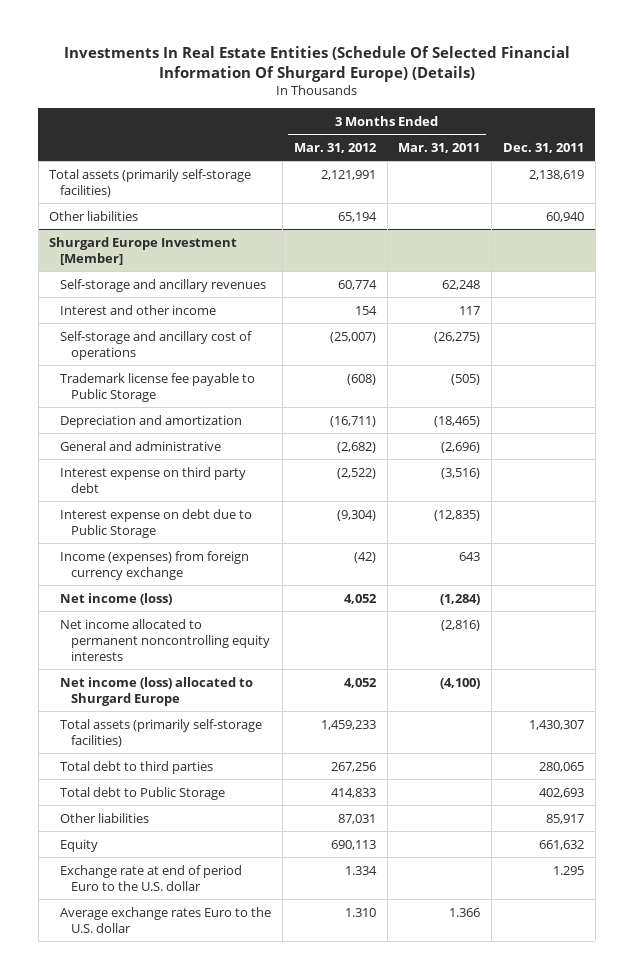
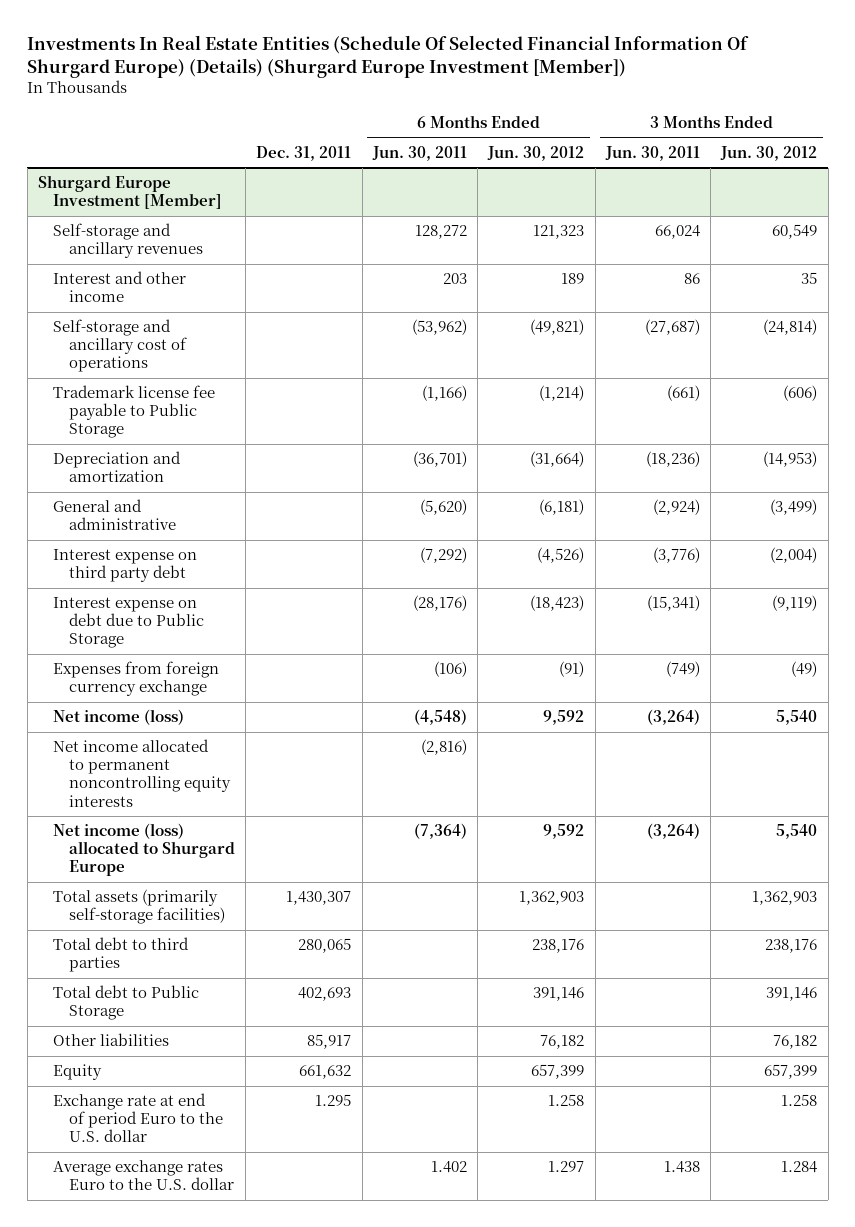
- Investments In Real Estate Entities (Schedule Of Selected Financial Information Of Shurgard Europe) (Details)
+ Investments In Real Estate Entities (Schedule Of Selected Financial Information Of Shurgard Europe) (Details) (Shurgard Europe Investment [Member])
- | 3 Months Ended Mar. 31, 2012 | 3 Months Ended Mar. 31, 2011 | Dec. 31, 2011
+ | Dec. 31, 2011 | 6 Months Ended Jun. 30, 2011 | 6 Months Ended Jun. 30, 2012 | 3 Months Ended Jun. 30, 2011 | 3 Months Ended Jun. 30, 2012
- Total assets (primarily self-storage facilities) | 2,121,991 | | 2,138,619
- Other liabilities | 65,194 | | 60,940
@ Shurgard Europe Investment [Member]
- Income (expenses) from foreign currency exchange | (42) | 643 |
+ Expenses from foreign currency exchange | | (106) | (91) | (749) | (49)

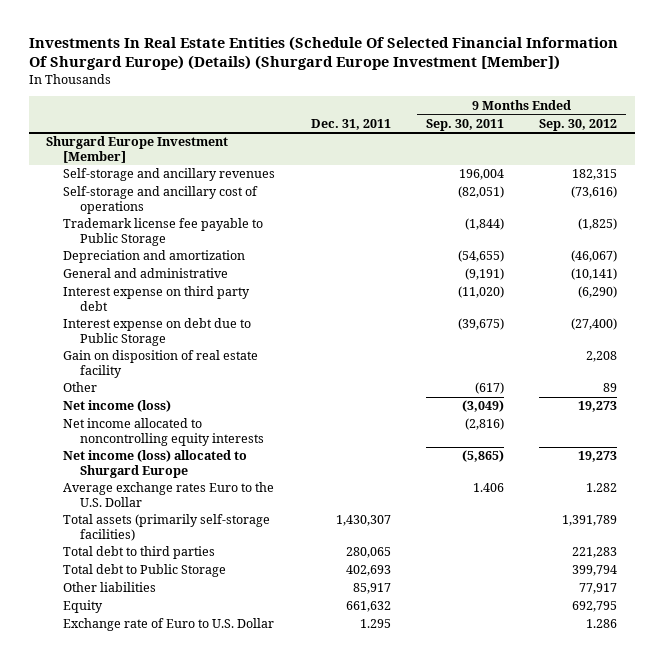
- | Dec. 31, 2011 | 6 Months Ended Jun. 30, 2011 | 6 Months Ended Jun. 30, 2012 | 3 Months Ended Jun. 30, 2011 | 3 Months Ended Jun. 30, 2012
+ | Dec. 31, 2011 | 9 Months Ended Sep. 30, 2011 | 9 Months Ended Sep. 30, 2012
@ Shurgard Europe Investment [Member]
- Interest and other income | | 203 | 189 | 86 | 35
- Expenses from foreign currency exchange | | (106) | (91) | (749) | (49)
+ Gain on disposition of real estate facility | | | 2,208
+ Other | | (617) | 89
- Net income allocated to permanent noncontrolling equity interests | | (2,816) | | |
+ Net income allocated to noncontrolling equity interests | | (2,816) |
+ Average exchange rates Euro to the U.S. Dollar | | 1.406 | 1.282
- Exchange rate at end of period Euro to the U.S. dollar | 1.295 | | 1.258 | | 1.258
- Average exchange rates Euro to the U.S. dollar | | 1.402 | 1.297 | 1.438 | 1.284
+ Exchange rate of Euro to U.S. Dollar | 1.295 | | 1.286

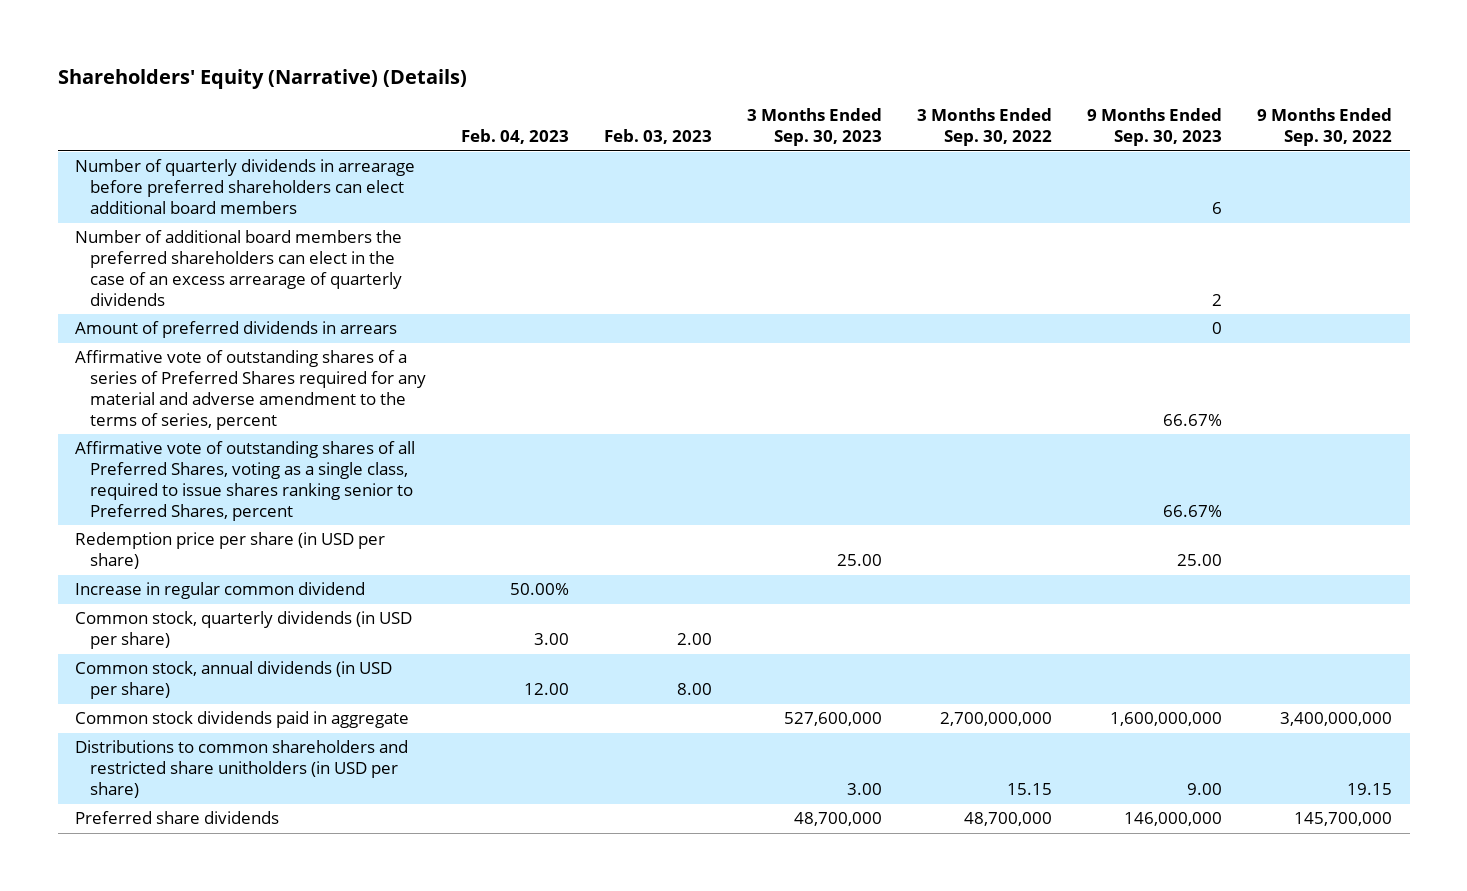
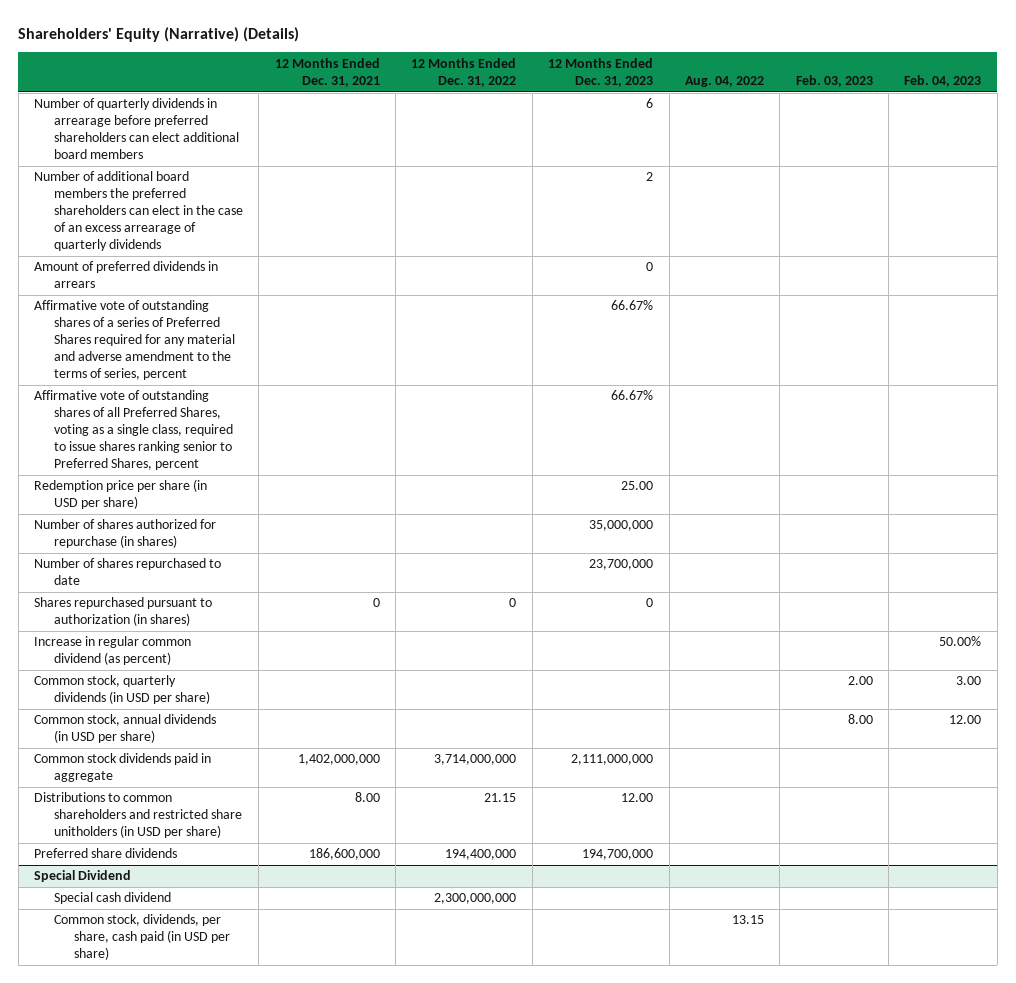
- | Feb. 04, 2023 | Feb. 03, 2023 | 3 Months Ended Sep. 30, 2023 | 3 Months Ended Sep. 30, 2022 | 9 Months Ended Sep. 30, 2023 | 9 Months Ended Sep. 30, 2022
+ | 12 Months Ended Dec. 31, 2021 | 12 Months Ended Dec. 31, 2022 | 12 Months Ended Dec. 31, 2023 | Aug. 04, 2022 | Feb. 03, 2023 | Feb. 04, 2023
- Increase in regular common dividend | 50.00% | | | | |
+ Number of shares authorized for repurchase (in shares) | | | 35,000,000 | | |
+ Number of shares repurchased to date | | | 23,700,000 | | |
+ Shares repurchased pursuant to authorization (in shares) | 0 | 0 | 0 | | |
+ Increase in regular common dividend (as percent) | | | | | | 50.00%
+ Special Dividend
+ Special cash dividend | | 2,300,000,000 | | | |
+ Common stock, dividends, per share, cash paid (in USD per share) | | | | 13.15 | |

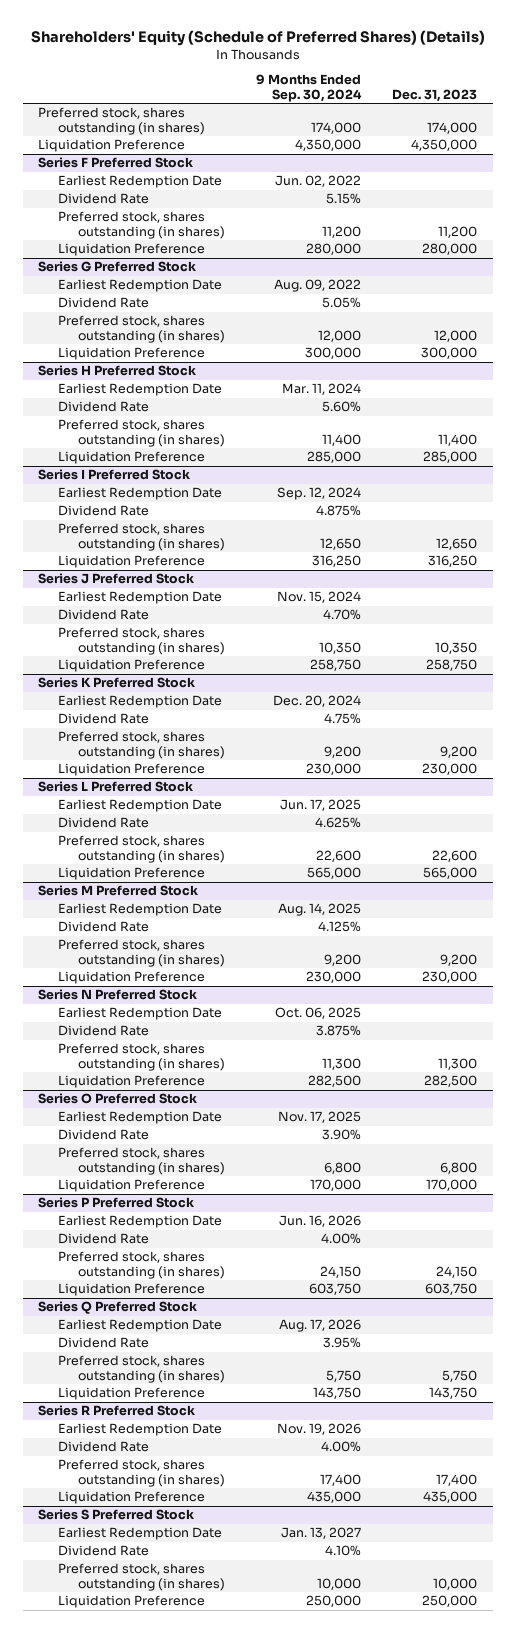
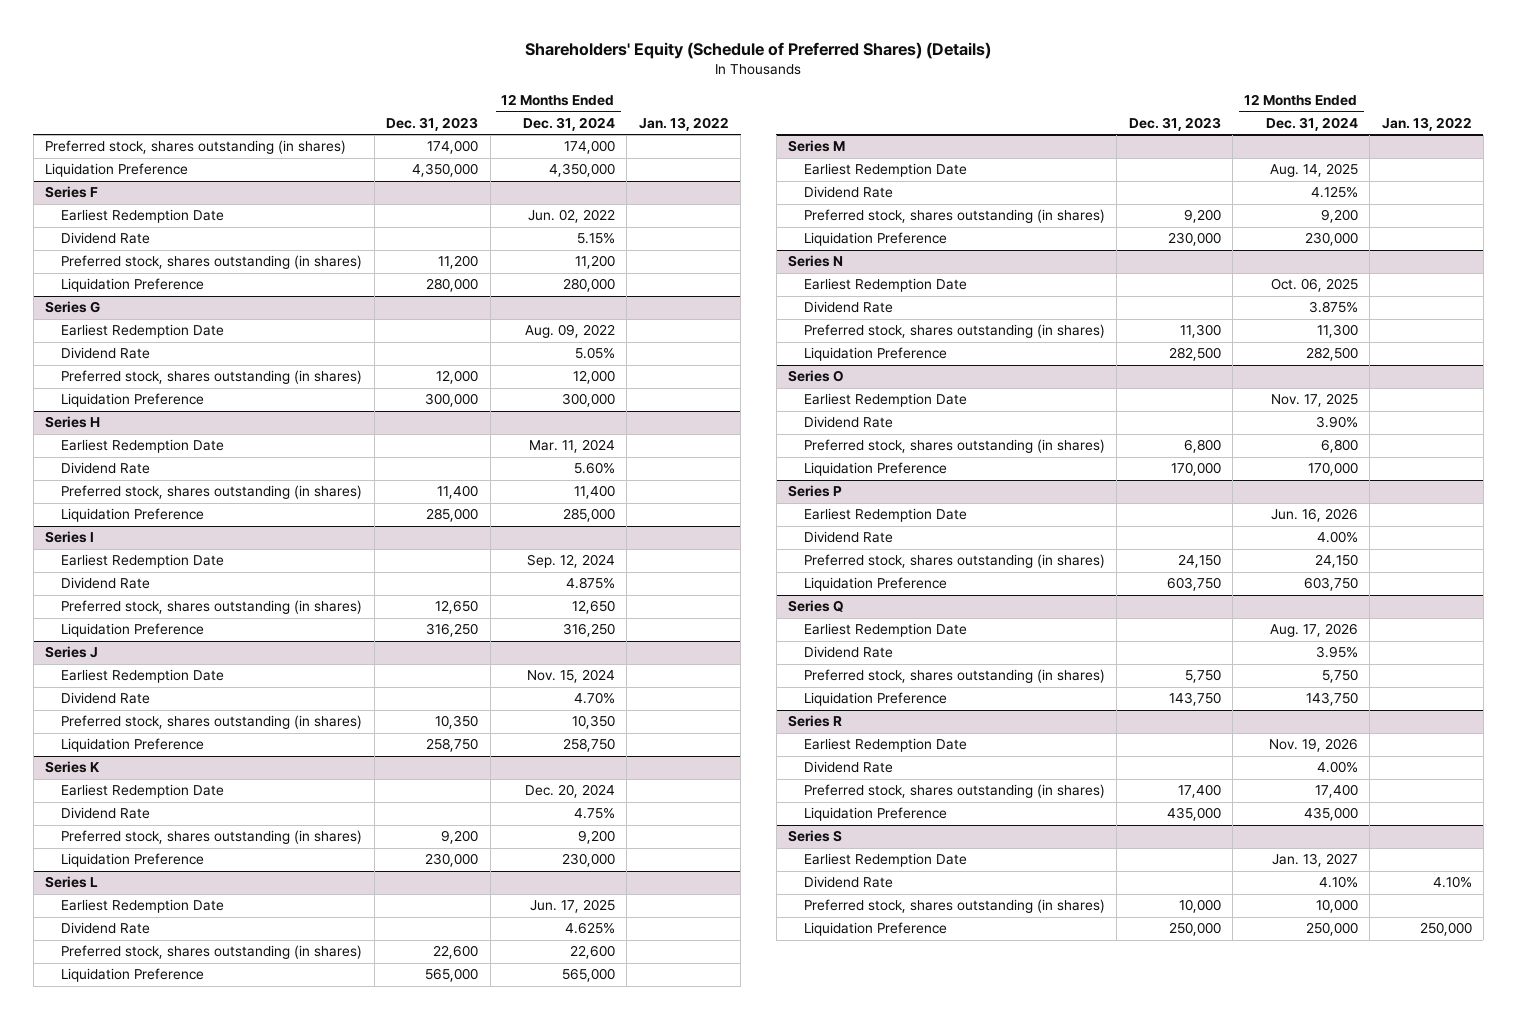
- | 9 Months Ended Sep. 30, 2024 | Dec. 31, 2023
+ | Dec. 31, 2023 | 12 Months Ended Dec. 31, 2024 | Jan. 13, 2022
- Series F Preferred Stock
+ Series F
- Series G Preferred Stock
+ Series G
- Series H Preferred Stock
+ Series H
- Series I Preferred Stock
+ Series I
- Series J Preferred Stock
+ Series J
- Series K Preferred Stock
+ Series K
- Series L Preferred Stock
+ Series L
- Series M Preferred Stock
+ Series M
- Series N Preferred Stock
+ Series N
- Series O Preferred Stock
+ Series O
- Series P Preferred Stock
+ Series P
- Series Q Preferred Stock
+ Series Q
- Series R Preferred Stock
+ Series R
- Series S Preferred Stock
+ Series S

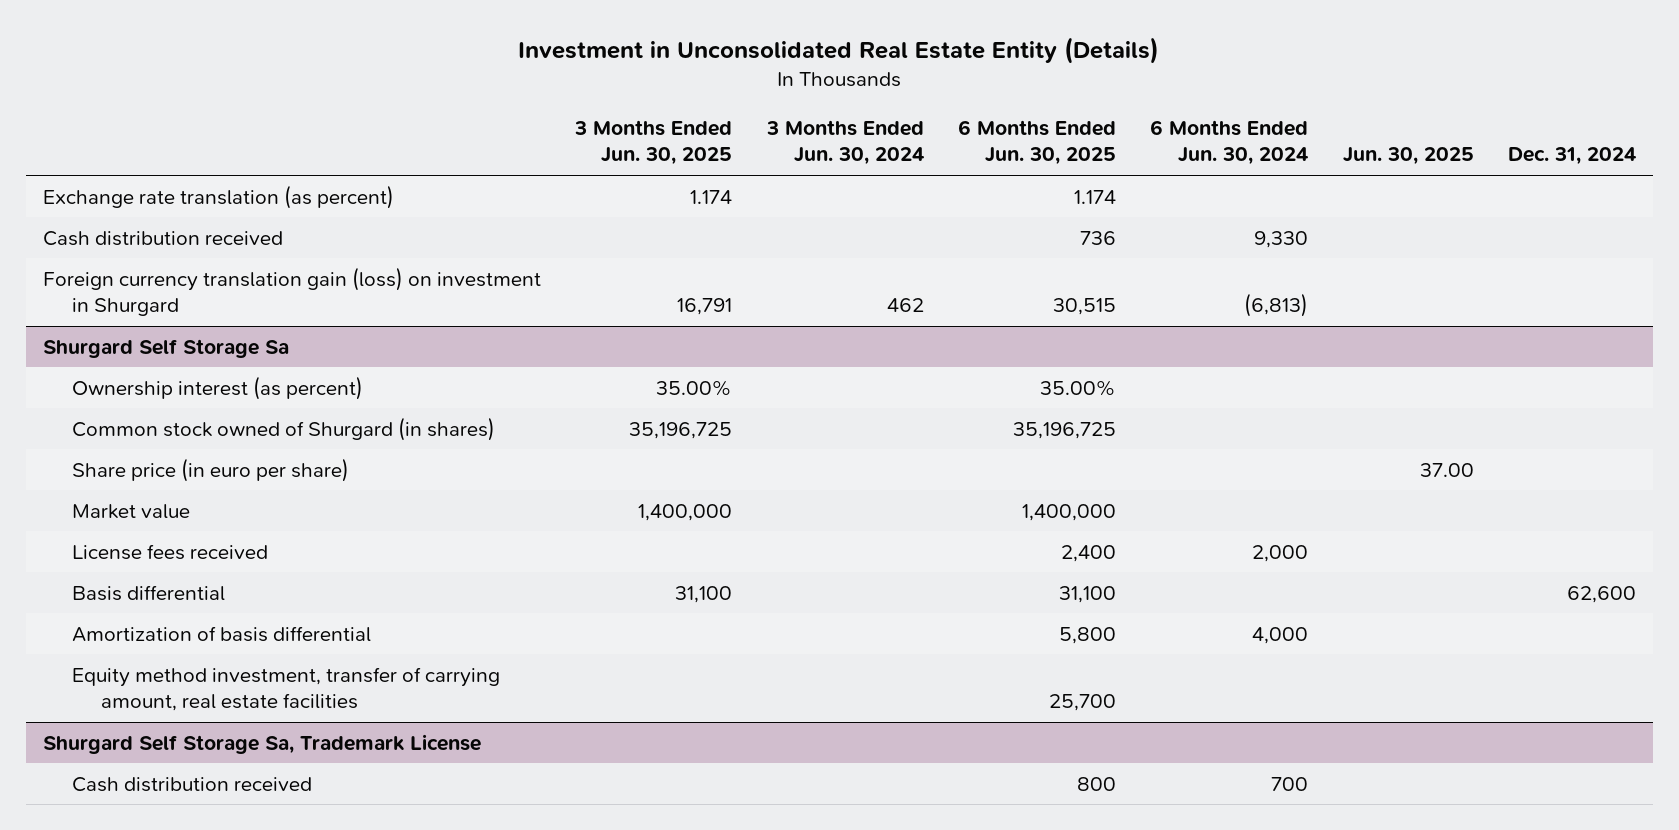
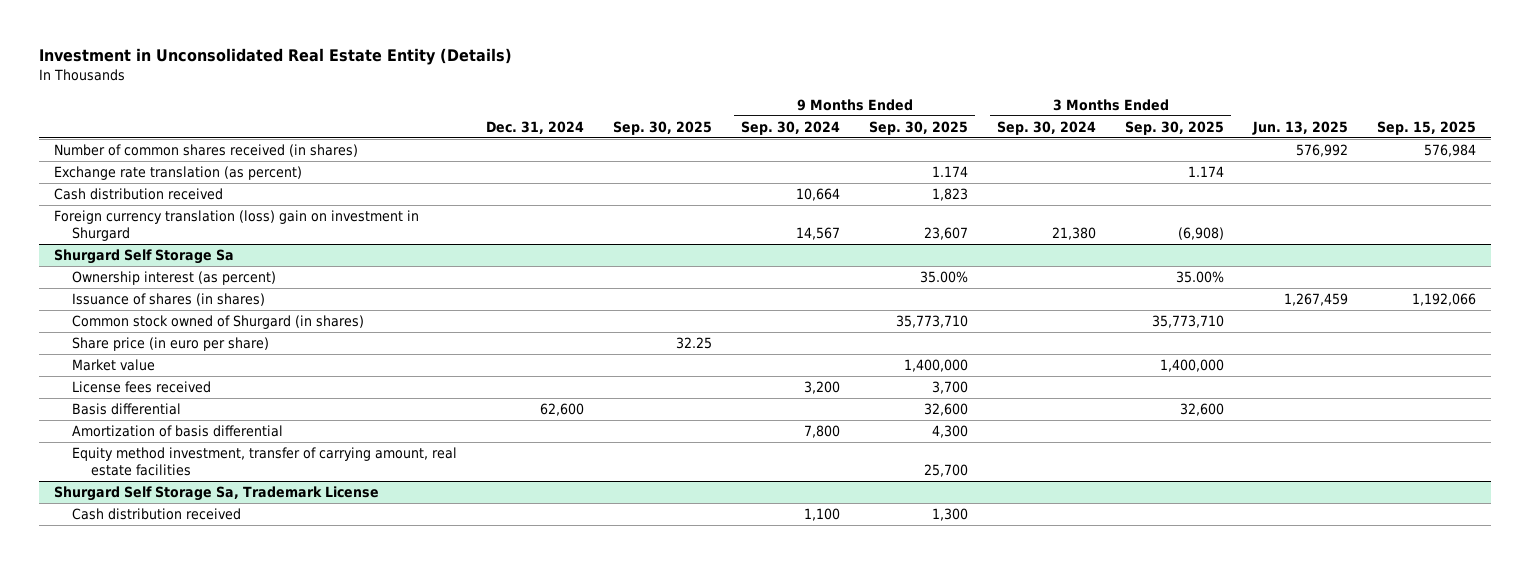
- | 3 Months Ended Jun. 30, 2025 | 3 Months Ended Jun. 30, 2024 | 6 Months Ended Jun. 30, 2025 | 6 Months Ended Jun. 30, 2024 | Jun. 30, 2025 | Dec. 31, 2024
+ | Dec. 31, 2024 | Sep. 30, 2025 | 9 Months Ended Sep. 30, 2024 | 9 Months Ended Sep. 30, 2025 | 3 Months Ended Sep. 30, 2024 | 3 Months Ended Sep. 30, 2025 | Jun. 13, 2025 | Sep. 15, 2025
+ Number of common shares received (in shares) | | | | | | | 576,992 | 576,984
- Foreign currency translation gain (loss) on investment in Shurgard | 16,791 | 462 | 30,515 | (6,813) | |
+ Foreign currency translation (loss) gain on investment in Shurgard | | | 14,567 | 23,607 | 21,380 | (6,908) | |
@ Shurgard Self Storage Sa
+ Issuance of shares (in shares) | | | | | | | 1,267,459 | 1,192,066

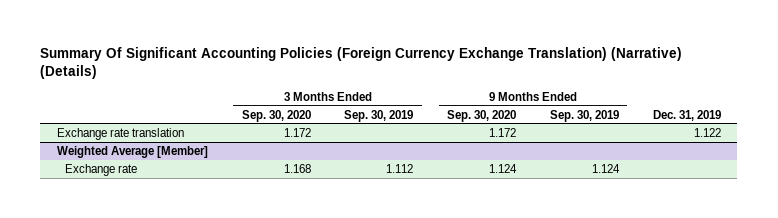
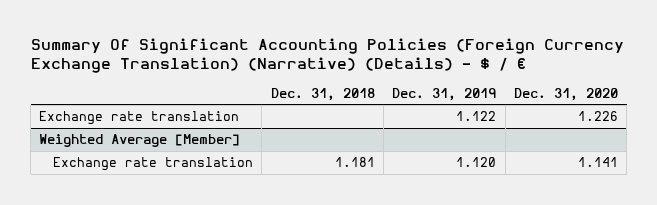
- Summary Of Significant Accounting Policies (Foreign Currency Exchange Translation) (Narrative) (Details)
+ Summary Of Significant Accounting Policies (Foreign Currency Exchange Translation) (Narrative) (Details) - $ / €
- | 3 Months Ended Sep. 30, 2020 | 3 Months Ended Sep. 30, 2019 | 9 Months Ended Sep. 30, 2020 | 9 Months Ended Sep. 30, 2019 | Dec. 31, 2019
+ | Dec. 31, 2018 | Dec. 31, 2019 | Dec. 31, 2020
@ Weighted Average [Member]
- Exchange rate | 1.168 | 1.112 | 1.124 | 1.124 |
+ Exchange rate translation | 1.181 | 1.120 | 1.141

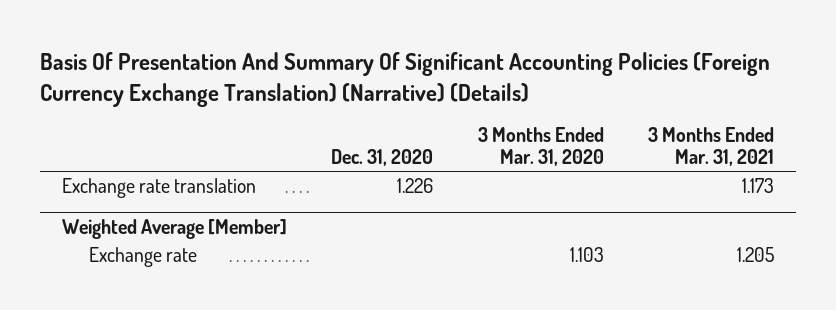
- Summary Of Significant Accounting Policies (Foreign Currency Exchange Translation) (Narrative) (Details) - $ / €
+ Basis Of Presentation And Summary Of Significant Accounting Policies (Foreign Currency Exchange Translation) (Narrative) (Details)
- | Dec. 31, 2018 | Dec. 31, 2019 | Dec. 31, 2020
+ | Dec. 31, 2020 | 3 Months Ended Mar. 31, 2020 | 3 Months Ended Mar. 31, 2021
@ Weighted Average [Member]
- Exchange rate translation | 1.181 | 1.120 | 1.141
+ Exchange rate | | 1.103 | 1.205

